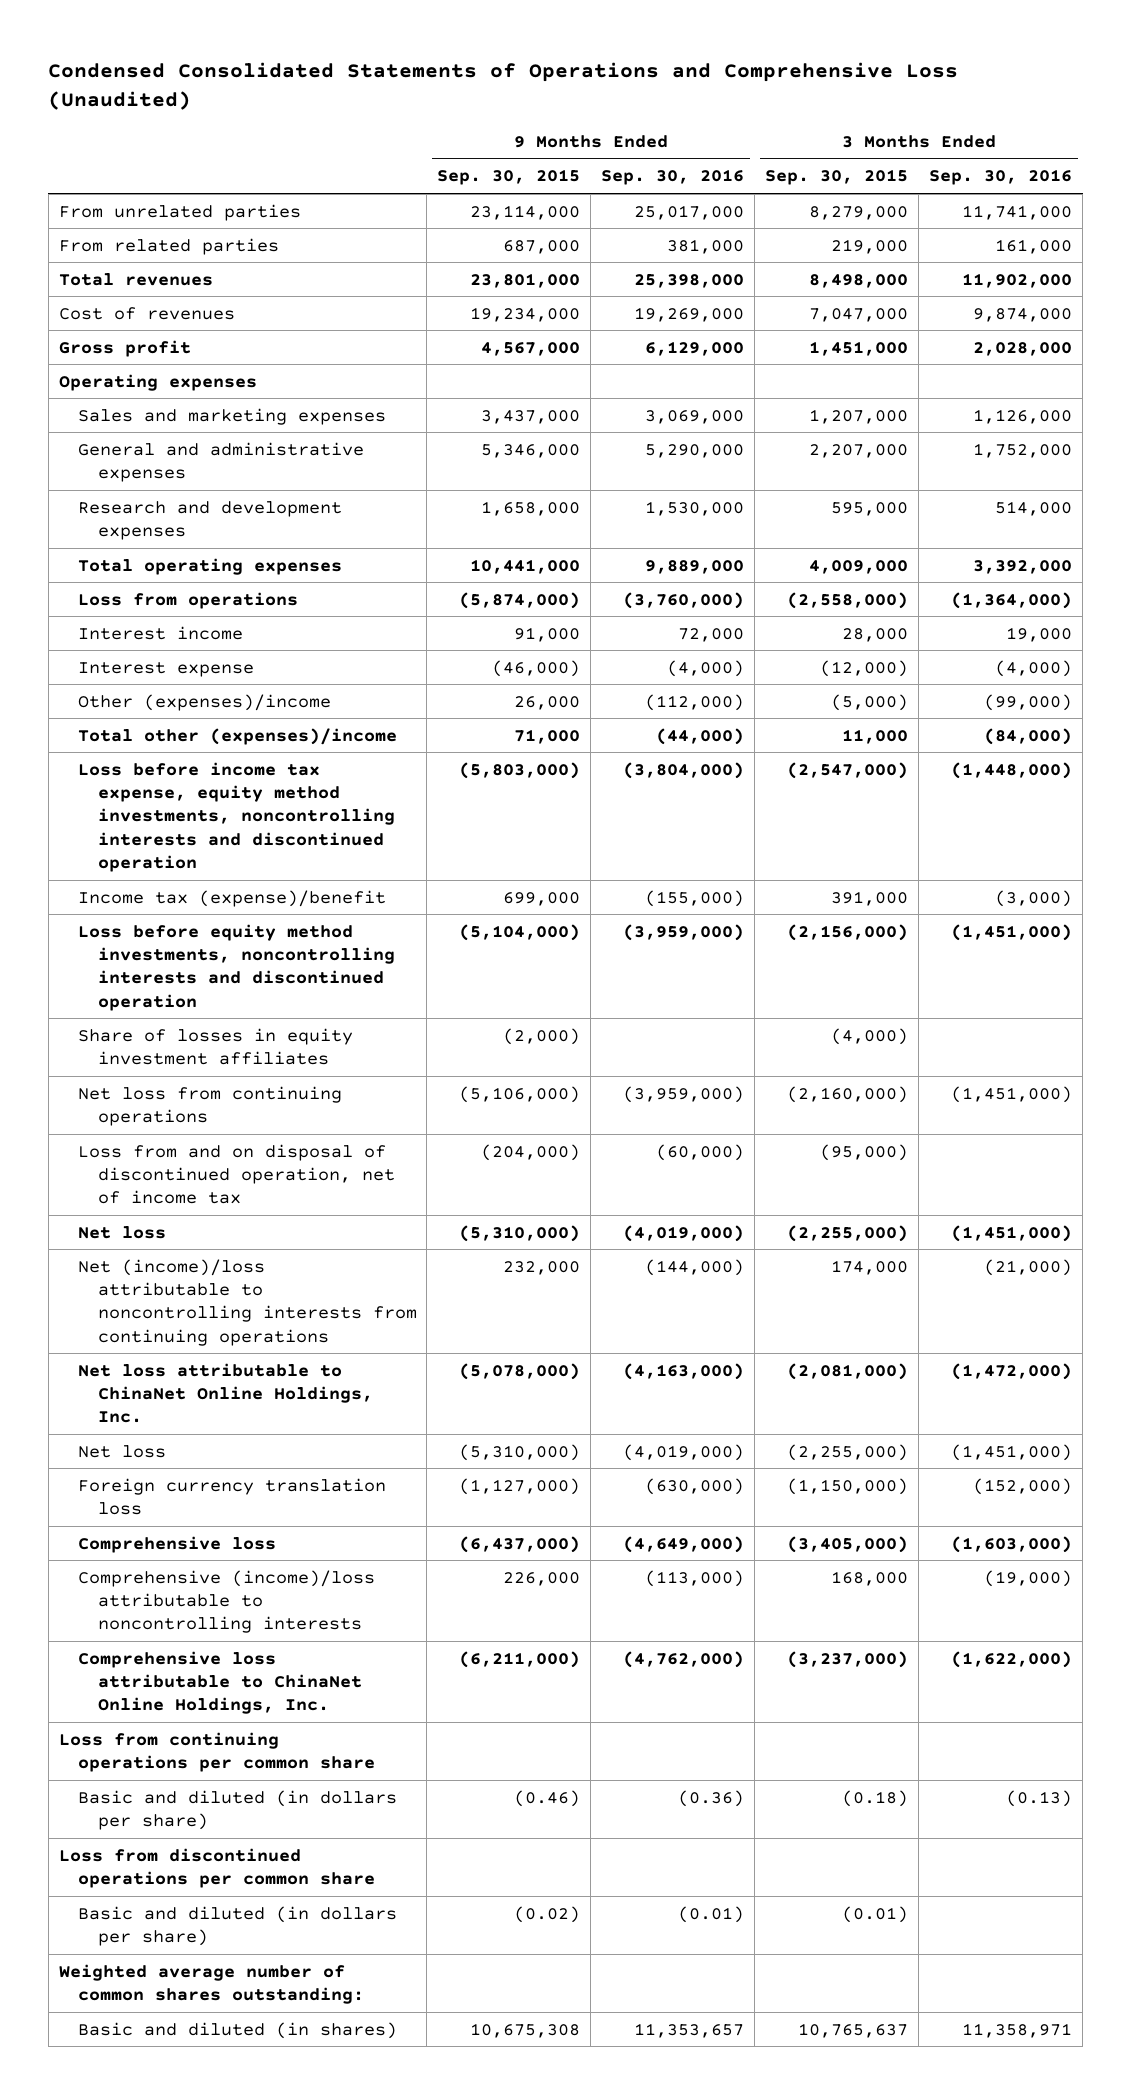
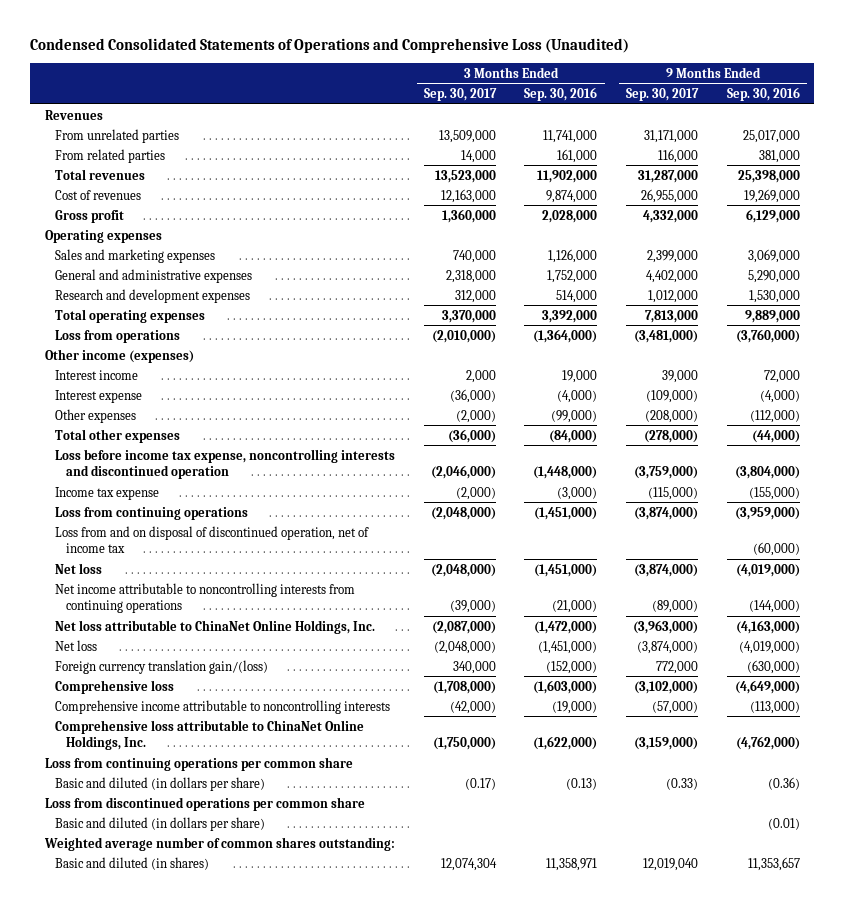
- | 9 Months Ended Sep. 30, 2015 | 9 Months Ended Sep. 30, 2016 | 3 Months Ended Sep. 30, 2015 | 3 Months Ended Sep. 30, 2016
+ | 3 Months Ended Sep. 30, 2017 | 3 Months Ended Sep. 30, 2016 | 9 Months Ended Sep. 30, 2017 | 9 Months Ended Sep. 30, 2016
+ Revenues
+ Other income (expenses)
- Other (expenses)/income | 26,000 | (112,000) | (5,000) | (99,000)
- Total other (expenses)/income | 71,000 | (44,000) | 11,000 | (84,000)
- Loss before income tax expense, equity method investments, noncontrolling interests and discontinued operation | (5,803,000) | (3,804,000) | (2,547,000) | (1,448,000)
- Income tax (expense)/benefit | 699,000 | (155,000) | 391,000 | (3,000)
- Loss before equity method investments, noncontrolling interests and discontinued operation | (5,104,000) | (3,959,000) | (2,156,000) | (1,451,000)
- Share of losses in equity investment affiliates | (2,000) | | (4,000) |
- Net loss from continuing operations | (5,106,000) | (3,959,000) | (2,160,000) | (1,451,000)
+ Other expenses | (2,000) | (99,000) | (208,000) | (112,000)
+ Total other expenses | (36,000) | (84,000) | (278,000) | (44,000)
+ Loss before income tax expense, noncontrolling interests and discontinued operation | (2,046,000) | (1,448,000) | (3,759,000) | (3,804,000)
+ Income tax expense | (2,000) | (3,000) | (115,000) | (155,000)
+ Loss from continuing operations | (2,048,000) | (1,451,000) | (3,874,000) | (3,959,000)
- Net (income)/loss attributable to noncontrolling interests from continuing operations | 232,000 | (144,000) | 174,000 | (21,000)
+ Net income attributable to noncontrolling interests from continuing operations | (39,000) | (21,000) | (89,000) | (144,000)
- Foreign currency translation loss | (1,127,000) | (630,000) | (1,150,000) | (152,000)
+ Foreign currency translation gain/(loss) | 340,000 | (152,000) | 772,000 | (630,000)
- Comprehensive (income)/loss attributable to noncontrolling interests | 226,000 | (113,000) | 168,000 | (19,000)
+ Comprehensive income attributable to noncontrolling interests | (42,000) | (19,000) | (57,000) | (113,000)

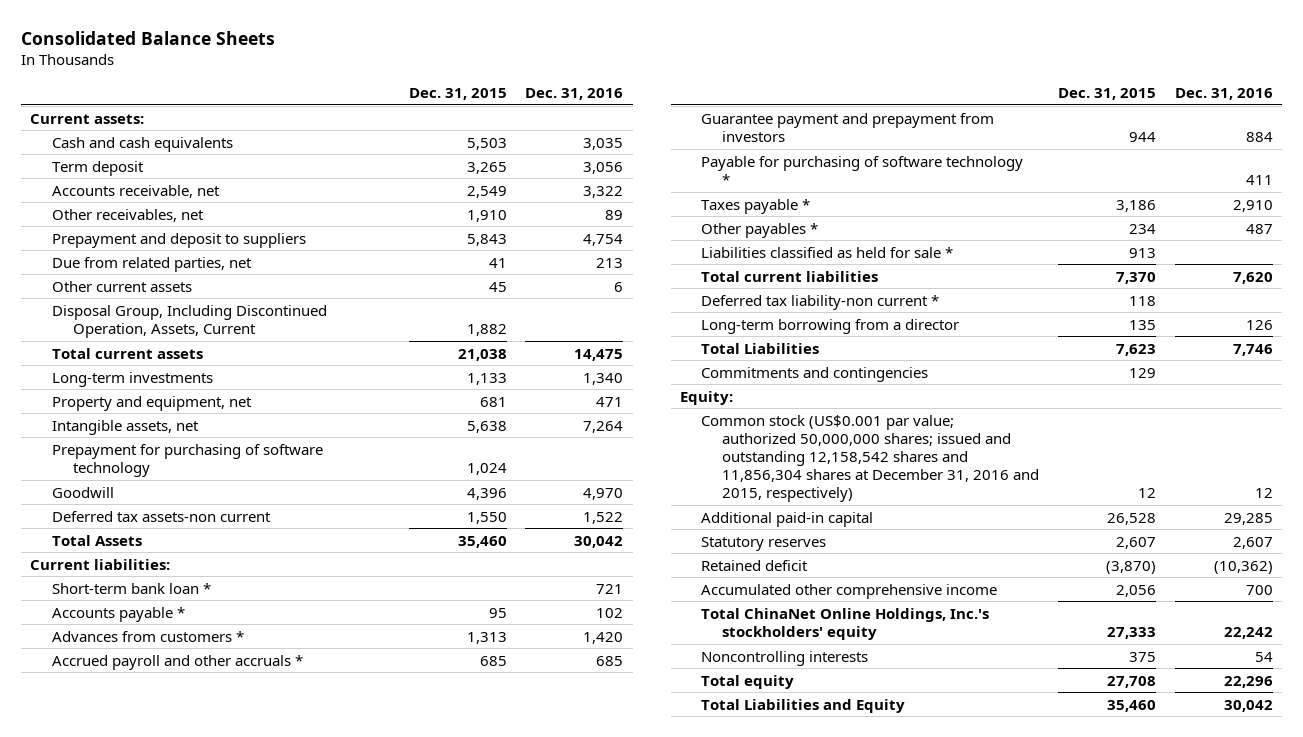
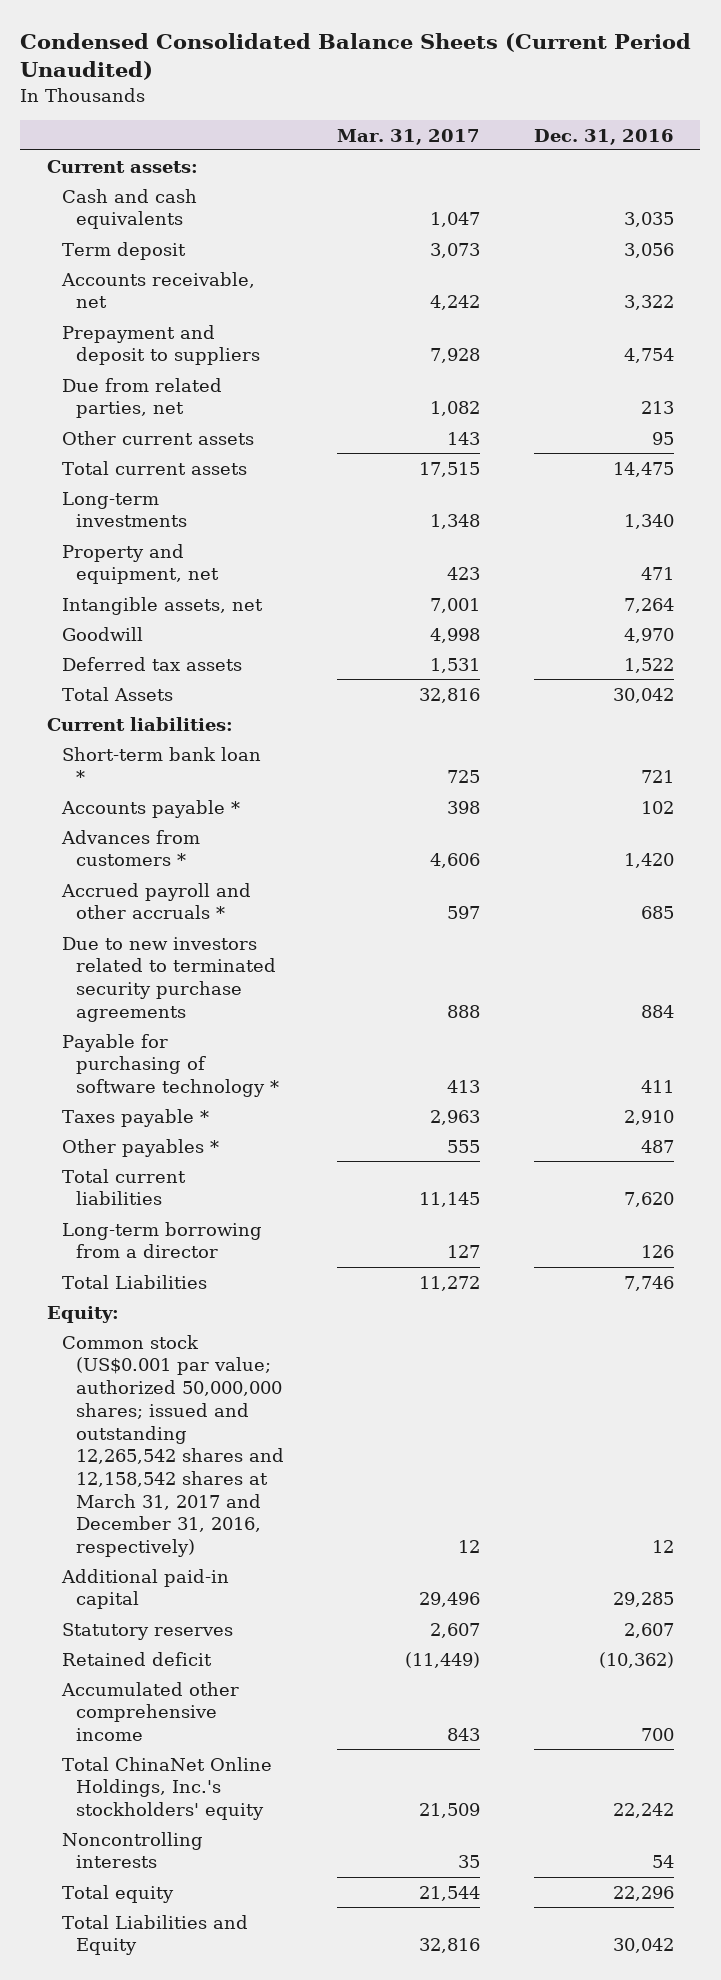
- Consolidated Balance Sheets
+ Condensed Consolidated Balance Sheets (Current Period Unaudited)
- | Dec. 31, 2015 | Dec. 31, 2016
+ | Mar. 31, 2017 | Dec. 31, 2016
- Other receivables, net | 1,910 | 89
- Other current assets | 45 | 6
- Disposal Group, Including Discontinued Operation, Assets, Current | 1,882 |
+ Other current assets | 143 | 95
- Prepayment for purchasing of software technology | 1,024 |
- Deferred tax assets-non current | 1,550 | 1,522
+ Deferred tax assets | 1,531 | 1,522
- Guarantee payment and prepayment from investors | 944 | 884
+ Due to new investors related to terminated security purchase agreements | 888 | 884
- Liabilities classified as held for sale * | 913 |
- Deferred tax liability-non current * | 118 |
- Commitments and contingencies | 129 |
- Common stock (US$0.001 par value; authorized 50,000,000 shares; issued and outstanding 12,158,542 shares and 11,856,304 shares at December 31, 2016 and 2015, respectively) | 12 | 12
+ Common stock (US$0.001 par value; authorized 50,000,000 shares; issued and outstanding 12,265,542 shares and 12,158,542 shares at March 31, 2017 and December 31, 2016, respectively) | 12 | 12

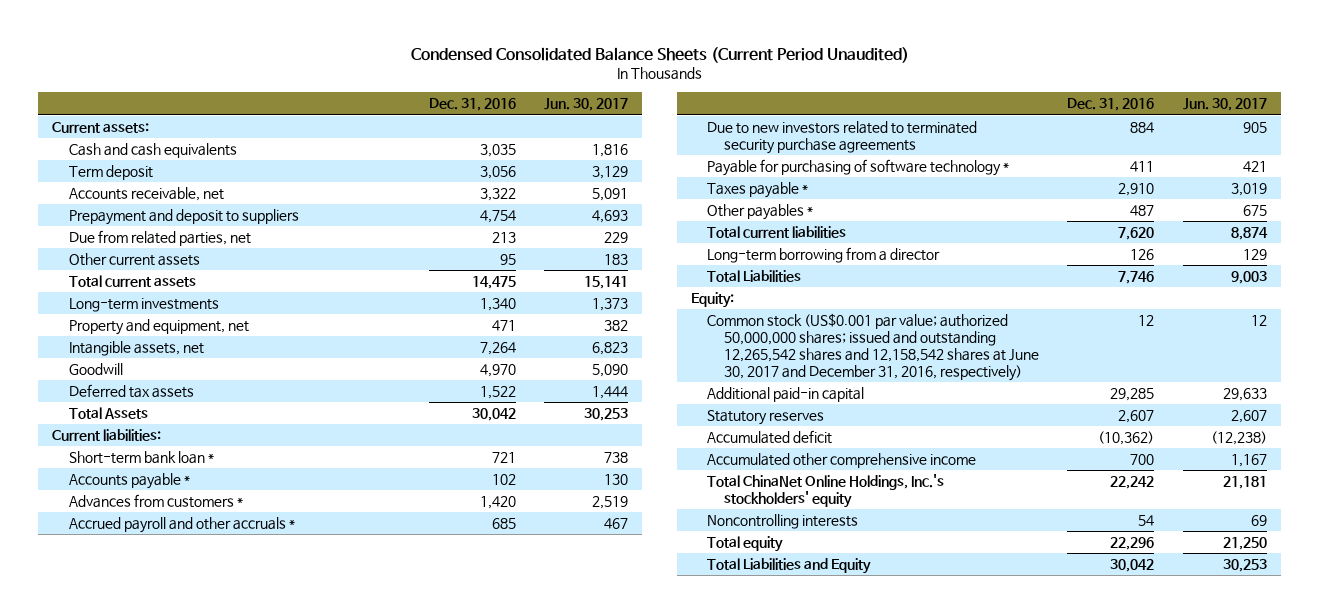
- | Mar. 31, 2017 | Dec. 31, 2016
+ | Dec. 31, 2016 | Jun. 30, 2017
- Common stock (US$0.001 par value; authorized 50,000,000 shares; issued and outstanding 12,265,542 shares and 12,158,542 shares at March 31, 2017 and December 31, 2016, respectively) | 12 | 12
+ Common stock (US$0.001 par value; authorized 50,000,000 shares; issued and outstanding 12,265,542 shares and 12,158,542 shares at June 30, 2017 and December 31, 2016, respectively) | 12 | 12
- Retained deficit | (11,449) | (10,362)
+ Accumulated deficit | (10,362) | (12,238)

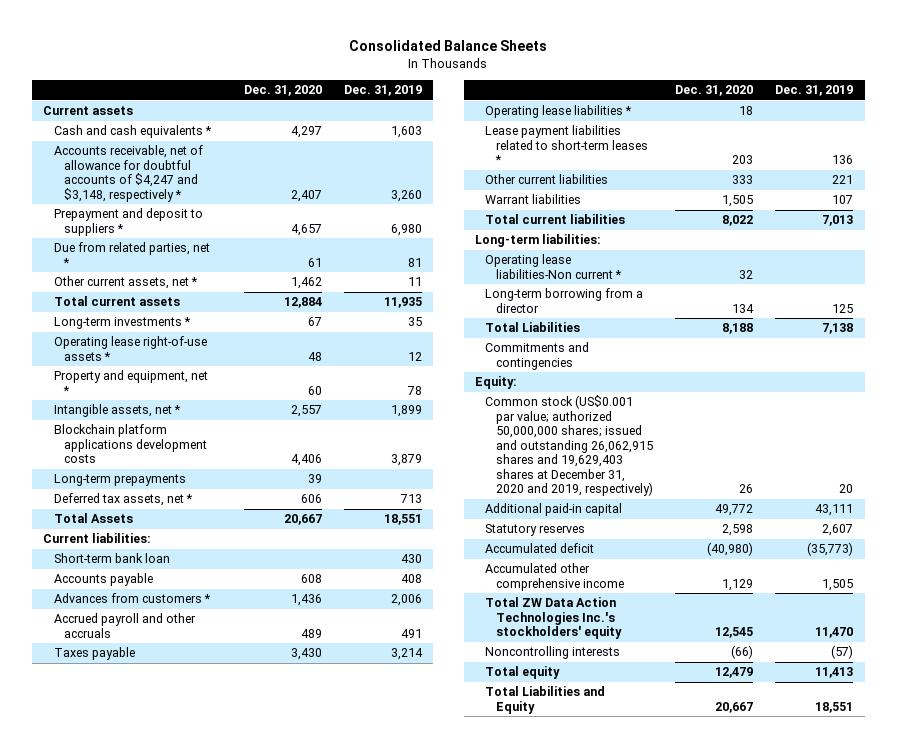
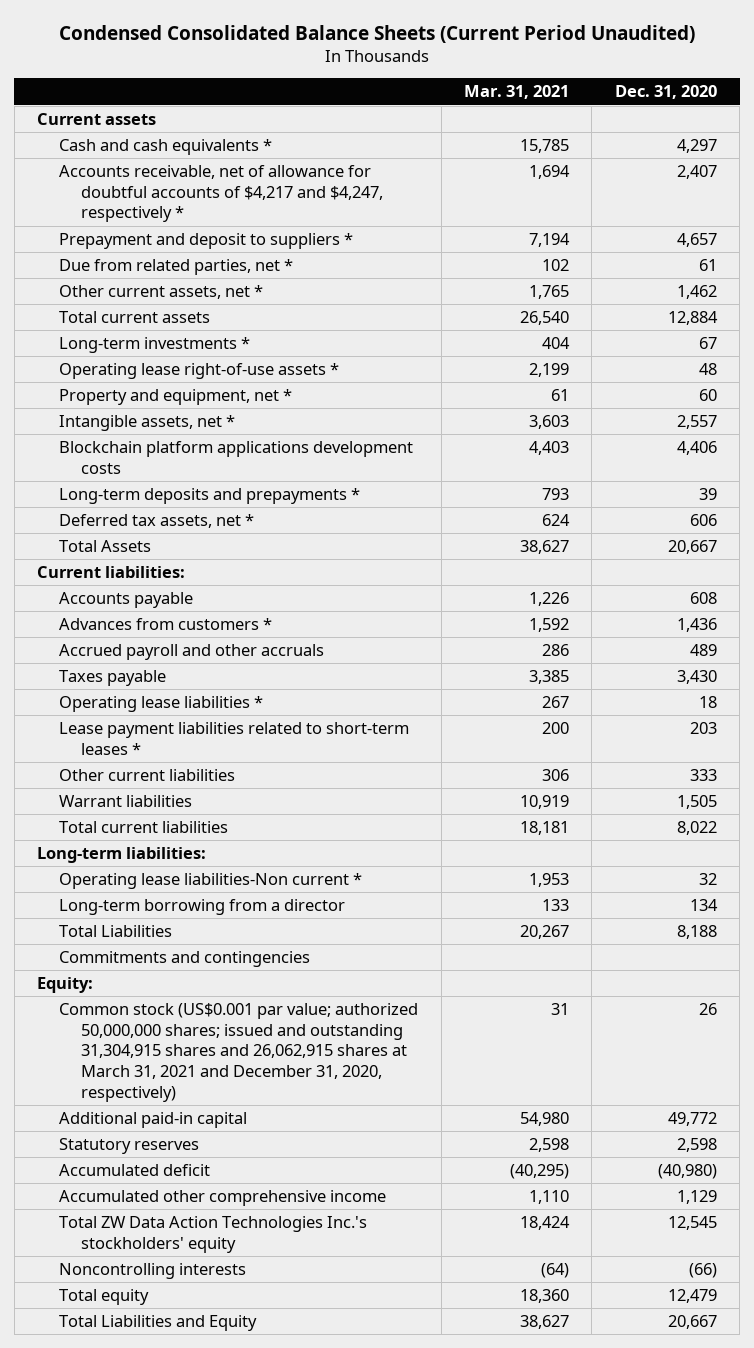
- Consolidated Balance Sheets
+ Condensed Consolidated Balance Sheets (Current Period Unaudited)
- | Dec. 31, 2020 | Dec. 31, 2019
+ | Mar. 31, 2021 | Dec. 31, 2020
- Accounts receivable, net of allowance for doubtful accounts of $4,247 and $3,148, respectively * | 2,407 | 3,260
+ Accounts receivable, net of allowance for doubtful accounts of $4,217 and $4,247, respectively * | 1,694 | 2,407
- Long-term prepayments | 39 |
+ Long-term deposits and prepayments * | 793 | 39
- Short-term bank loan | | 430
- Common stock (US$0.001 par value; authorized 50,000,000 shares; issued and outstanding 26,062,915 shares and 19,629,403 shares at December 31, 2020 and 2019, respectively) | 26 | 20
+ Common stock (US$0.001 par value; authorized 50,000,000 shares; issued and outstanding 31,304,915 shares and 26,062,915 shares at March 31, 2021 and December 31, 2020, respectively) | 31 | 26

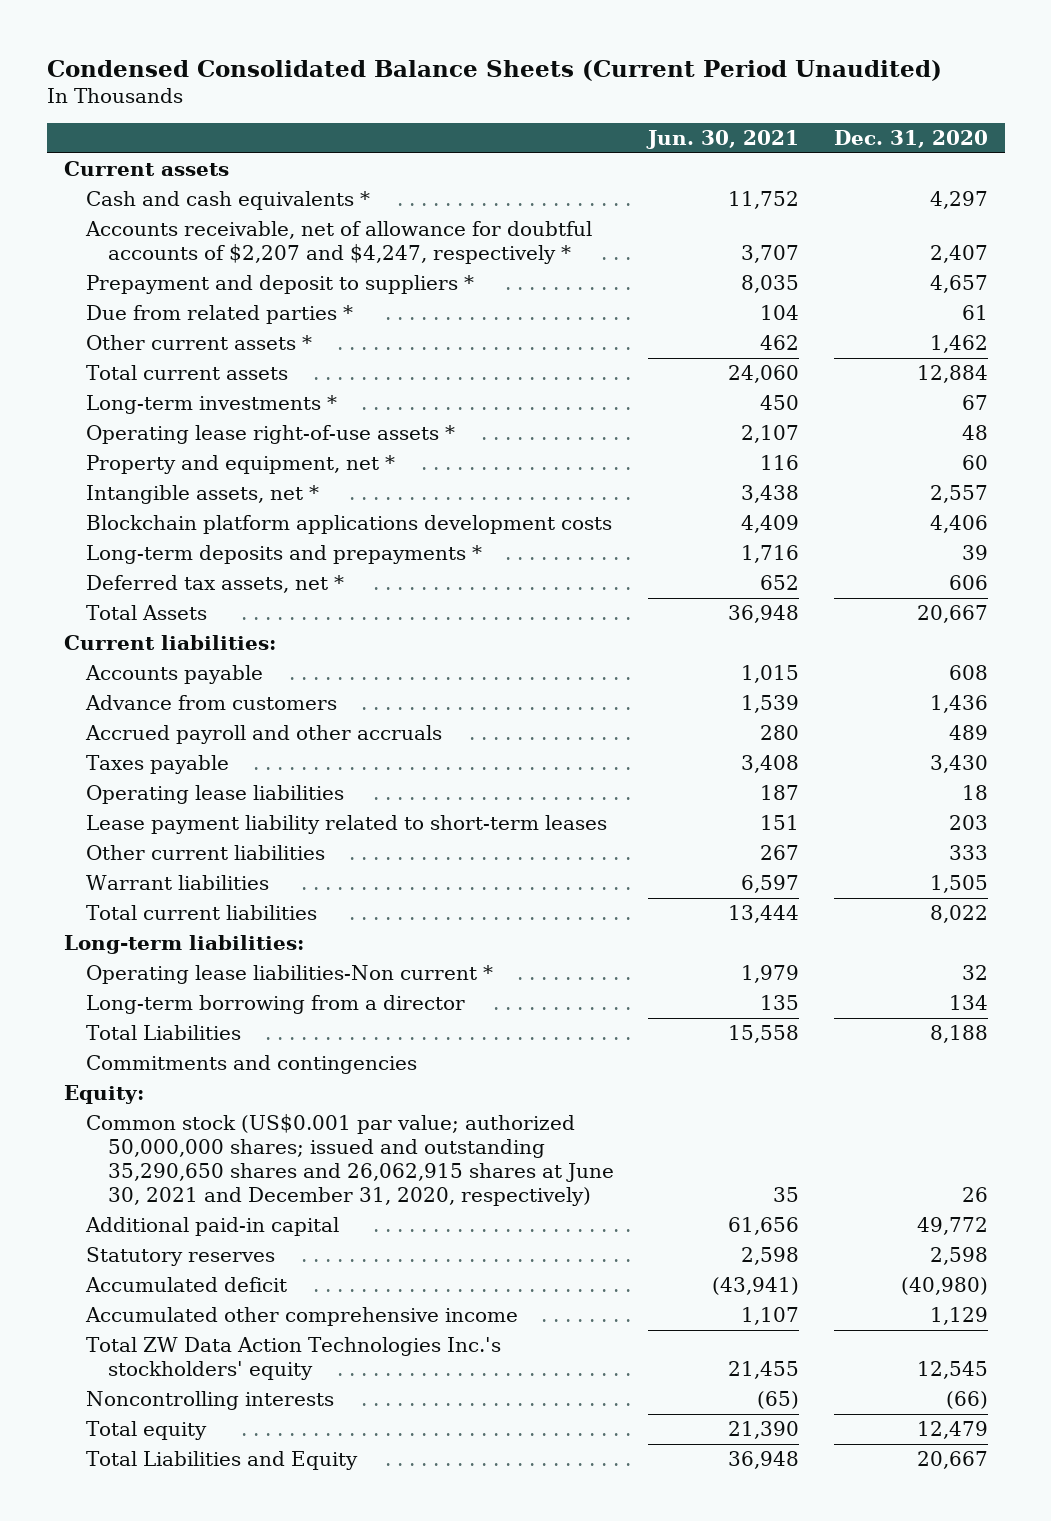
- | Mar. 31, 2021 | Dec. 31, 2020
+ | Jun. 30, 2021 | Dec. 31, 2020
- Accounts receivable, net of allowance for doubtful accounts of $4,217 and $4,247, respectively * | 1,694 | 2,407
+ Accounts receivable, net of allowance for doubtful accounts of $2,207 and $4,247, respectively * | 3,707 | 2,407
- Due from related parties, net * | 102 | 61
- Other current assets, net * | 1,765 | 1,462
+ Due from related parties * | 104 | 61
+ Other current assets * | 462 | 1,462
- Advances from customers * | 1,592 | 1,436
+ Advance from customers | 1,539 | 1,436
- Operating lease liabilities * | 267 | 18
- Lease payment liabilities related to short-term leases * | 200 | 203
+ Operating lease liabilities | 187 | 18
+ Lease payment liability related to short-term leases | 151 | 203
- Common stock (US$0.001 par value; authorized 50,000,000 shares; issued and outstanding 31,304,915 shares and 26,062,915 shares at March 31, 2021 and December 31, 2020, respectively) | 31 | 26
+ Common stock (US$0.001 par value; authorized 50,000,000 shares; issued and outstanding 35,290,650 shares and 26,062,915 shares at June 30, 2021 and December 31, 2020, respectively) | 35 | 26

